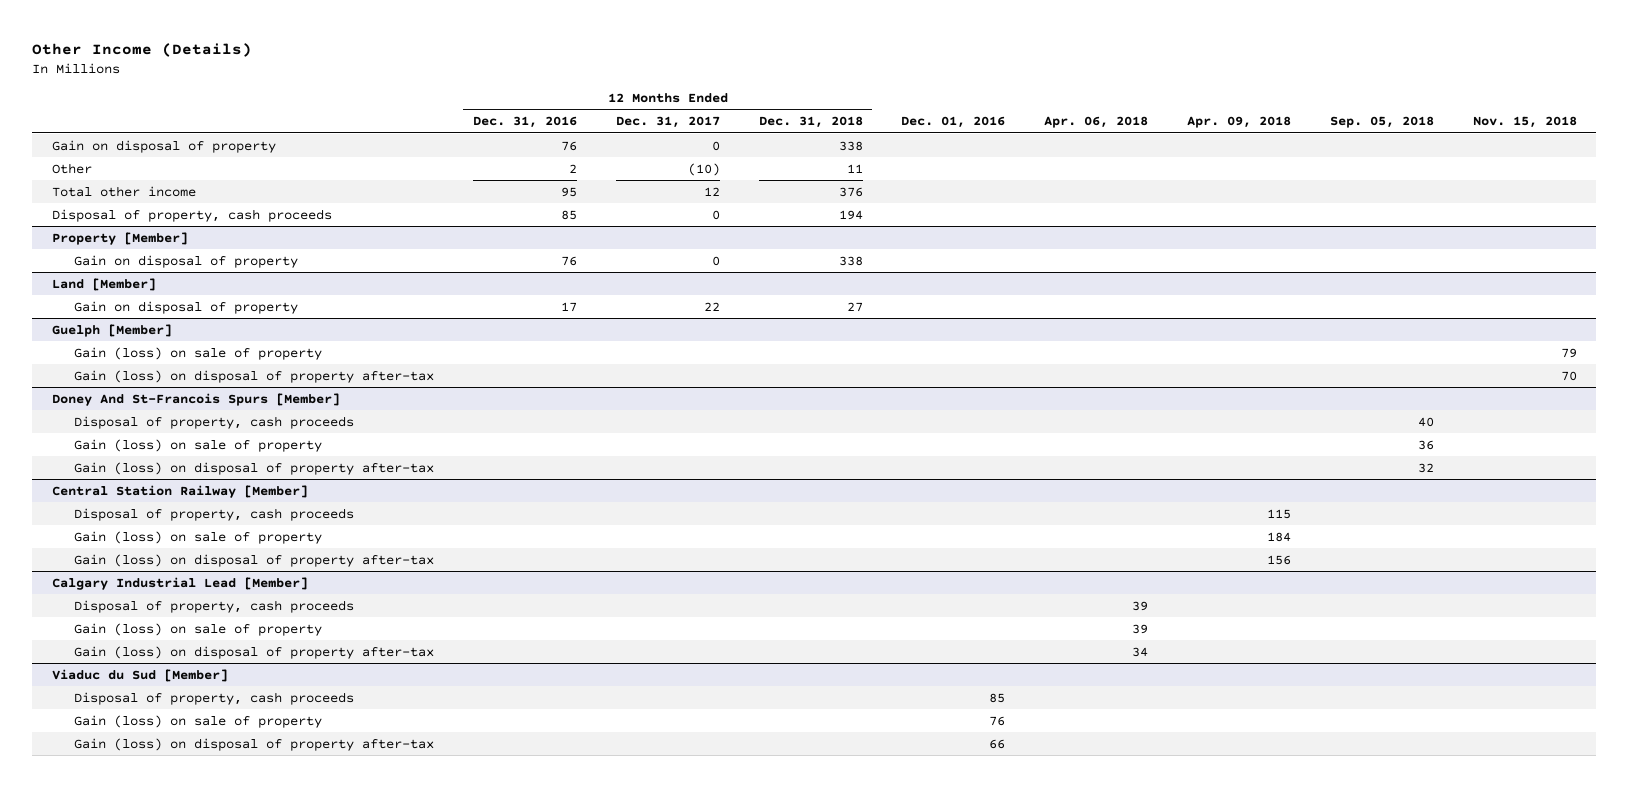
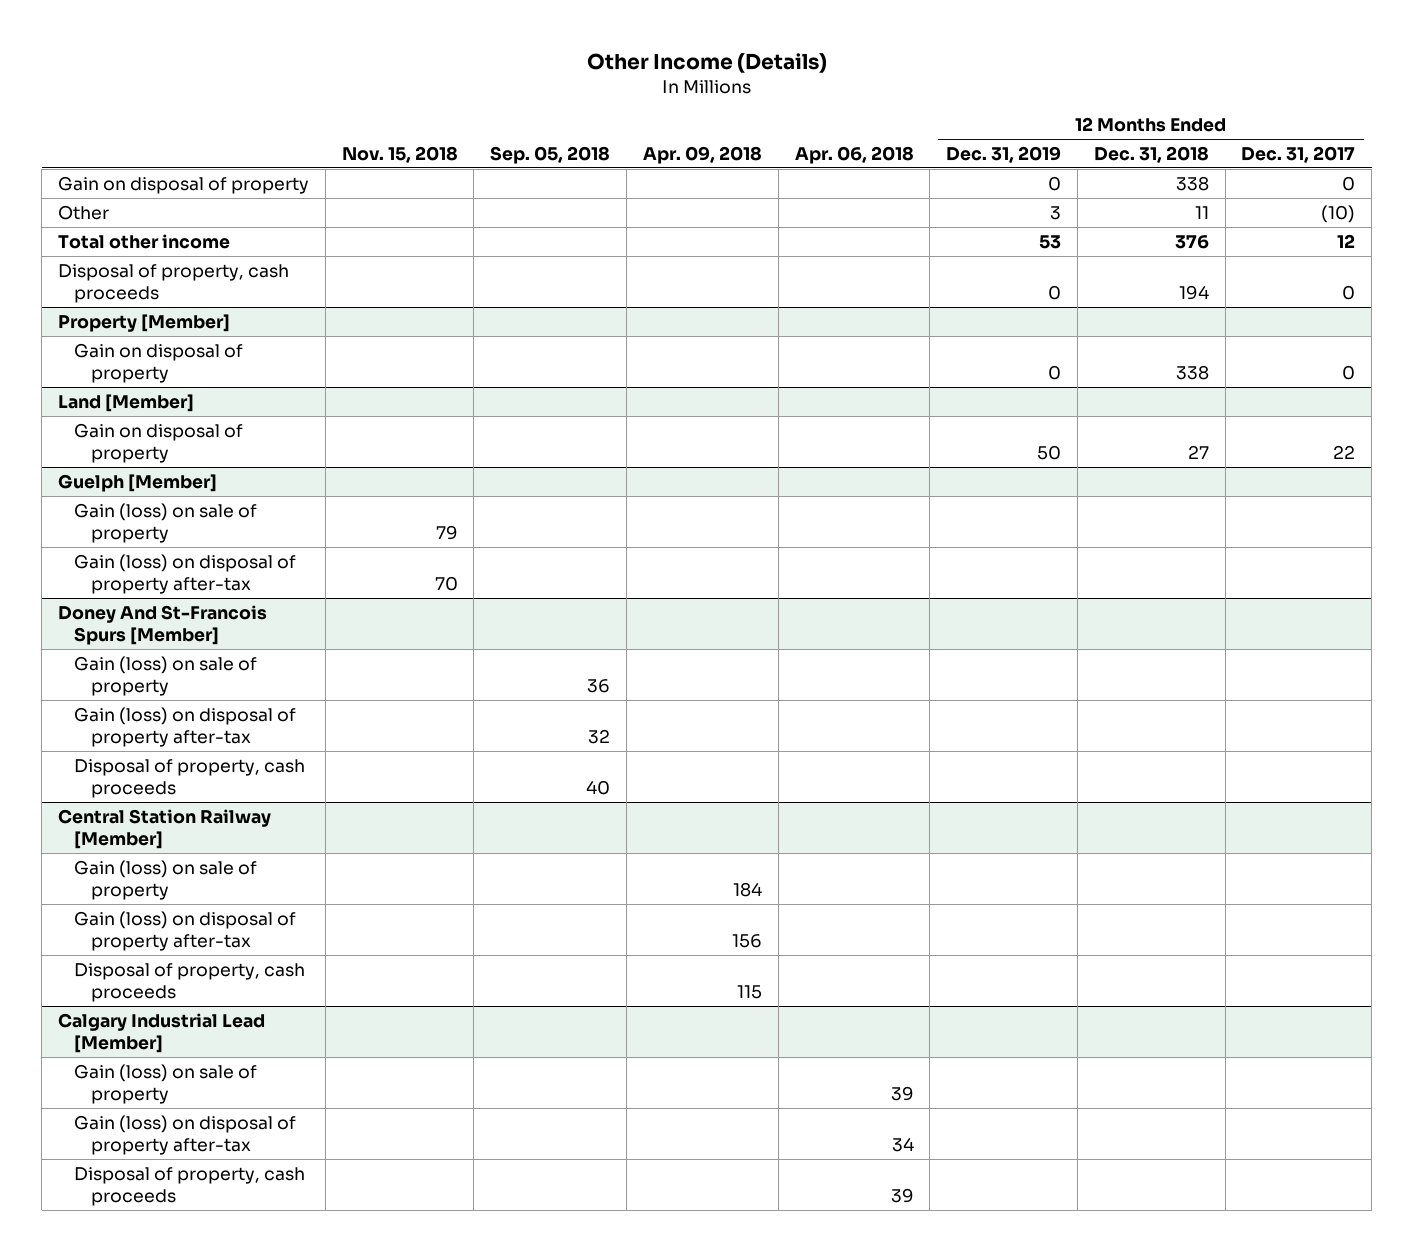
- | 12 Months Ended Dec. 31, 2016 | 12 Months Ended Dec. 31, 2017 | 12 Months Ended Dec. 31, 2018 | Dec. 01, 2016 | Apr. 06, 2018 | Apr. 09, 2018 | Sep. 05, 2018 | Nov. 15, 2018
+ | Nov. 15, 2018 | Sep. 05, 2018 | Apr. 09, 2018 | Apr. 06, 2018 | 12 Months Ended Dec. 31, 2019 | 12 Months Ended Dec. 31, 2018 | 12 Months Ended Dec. 31, 2017
@ Doney And St-Francois Spurs [Member]
moved down: Disposal of property, cash proceeds | | 40 | | | | |
@ Central Station Railway [Member]
moved down: Disposal of property, cash proceeds | | | 115 | | | |
- Viaduc du Sud [Member]
- Disposal of property, cash proceeds | | | | 85 | | | |
- Gain (loss) on sale of property | | | | 76 | | | |
- Gain (loss) on disposal of property after-tax | | | | 66 | | | |
@ Calgary Industrial Lead [Member]
moved down: Disposal of property, cash proceeds | | | | 39 | | |

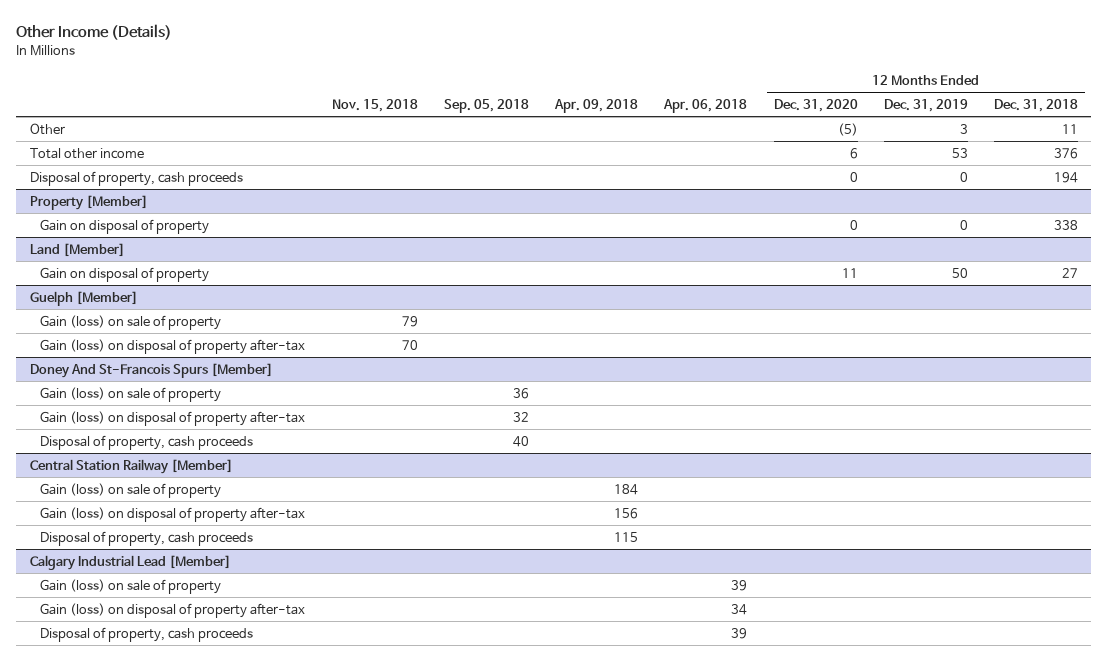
- | Nov. 15, 2018 | Sep. 05, 2018 | Apr. 09, 2018 | Apr. 06, 2018 | 12 Months Ended Dec. 31, 2019 | 12 Months Ended Dec. 31, 2018 | 12 Months Ended Dec. 31, 2017
+ | Nov. 15, 2018 | Sep. 05, 2018 | Apr. 09, 2018 | Apr. 06, 2018 | 12 Months Ended Dec. 31, 2020 | 12 Months Ended Dec. 31, 2019 | 12 Months Ended Dec. 31, 2018
- Gain on disposal of property | | | | | 0 | 338 | 0

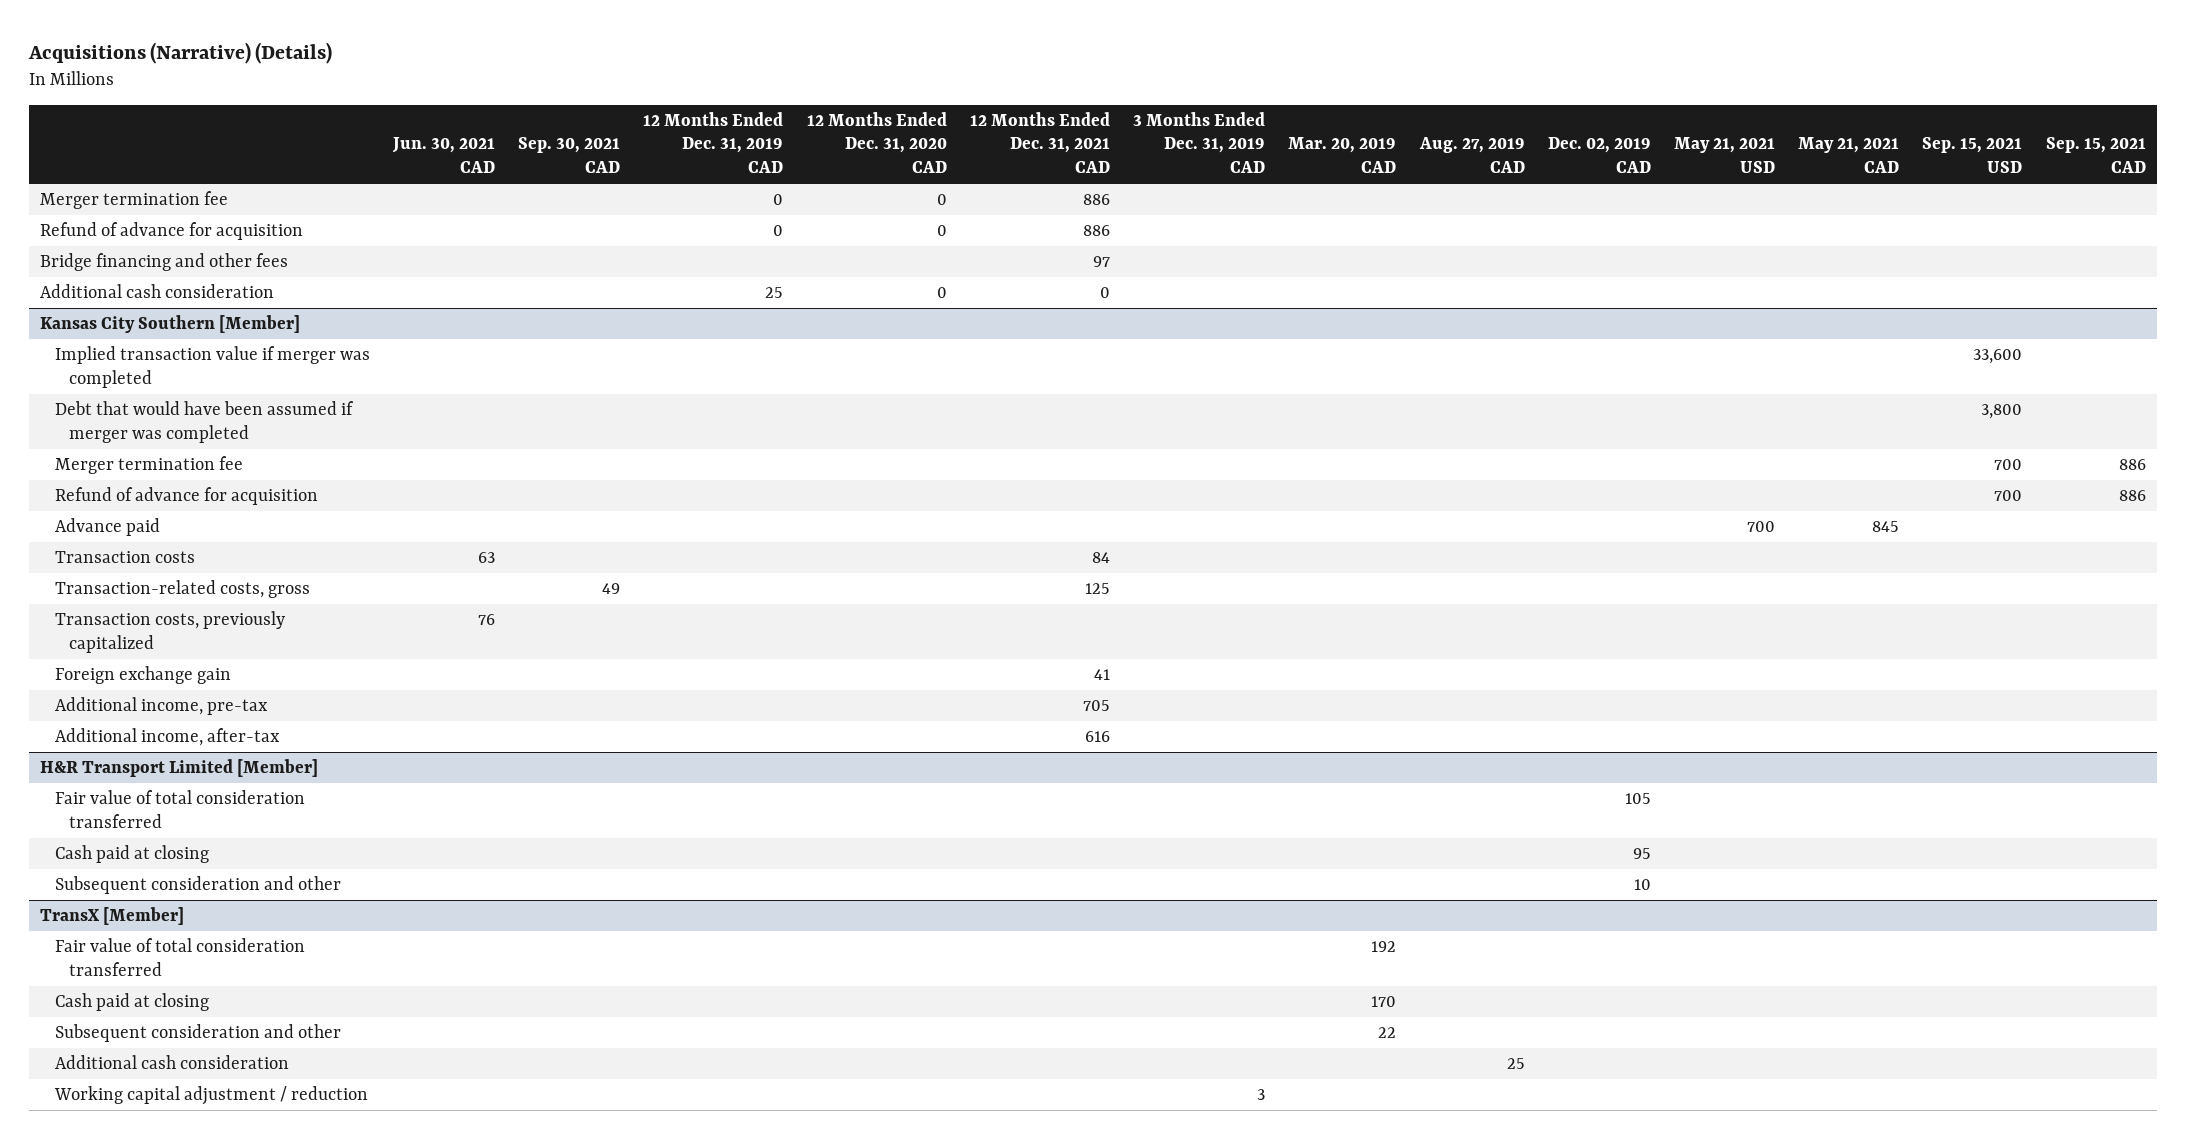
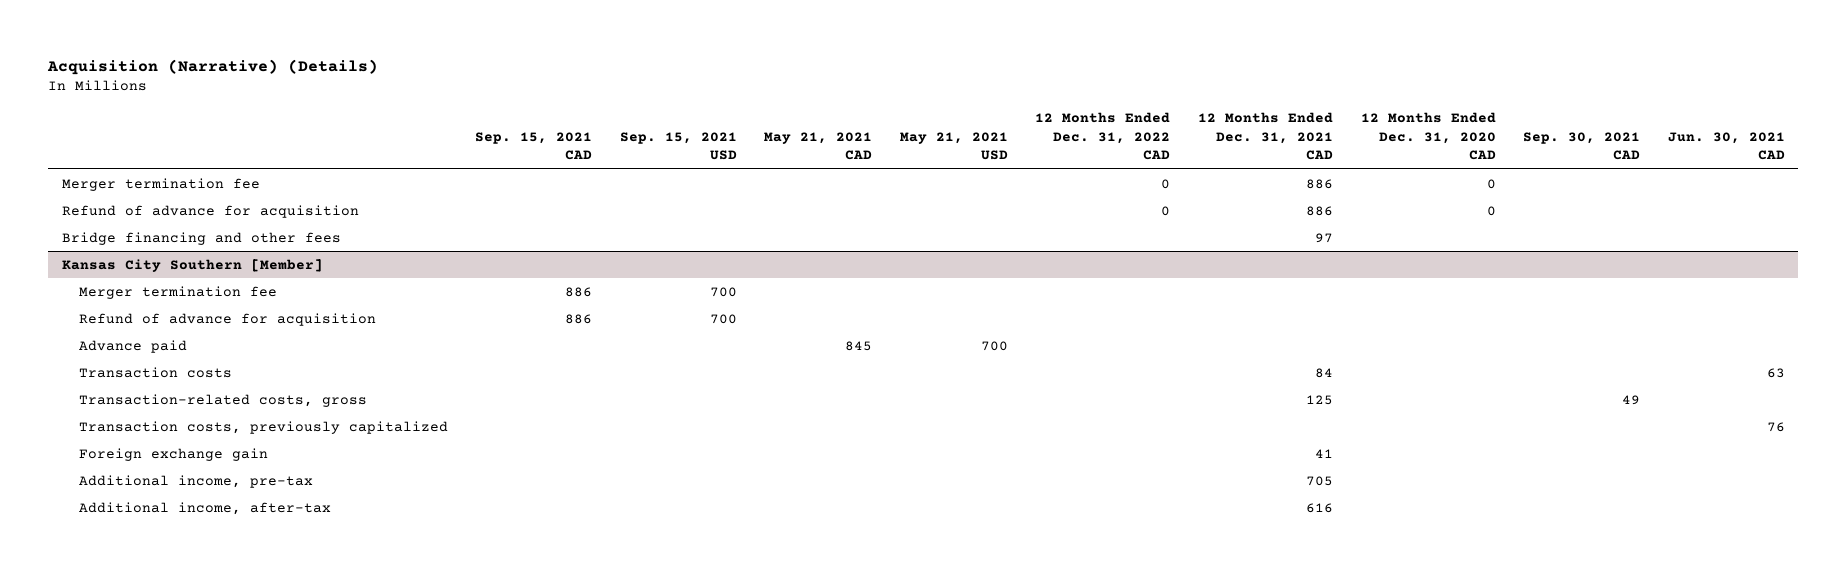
- Acquisitions (Narrative) (Details)
+ Acquisition (Narrative) (Details)
- | Jun. 30, 2021 CAD | Sep. 30, 2021 CAD | 12 Months Ended Dec. 31, 2019 CAD | 12 Months Ended Dec. 31, 2020 CAD | 12 Months Ended Dec. 31, 2021 CAD | 3 Months Ended Dec. 31, 2019 CAD | Mar. 20, 2019 CAD | Aug. 27, 2019 CAD | Dec. 02, 2019 CAD | May 21, 2021 USD | May 21, 2021 CAD | Sep. 15, 2021 USD | Sep. 15, 2021 CAD
+ | Sep. 15, 2021 CAD | Sep. 15, 2021 USD | May 21, 2021 CAD | May 21, 2021 USD | 12 Months Ended Dec. 31, 2022 CAD | 12 Months Ended Dec. 31, 2021 CAD | 12 Months Ended Dec. 31, 2020 CAD | Sep. 30, 2021 CAD | Jun. 30, 2021 CAD
- Additional cash consideration | | | 25 | 0 | 0 | | | | | | | |
@ Kansas City Southern [Member]
- Implied transaction value if merger was completed | | | | | | | | | | | | 33,600 |
- Debt that would have been assumed if merger was completed | | | | | | | | | | | | 3,800 |
- H&R Transport Limited [Member]
- Fair value of total consideration transferred | | | | | | | | | 105 | | | |
- Cash paid at closing | | | | | | | | | 95 | | | |
- Subsequent consideration and other | | | | | | | | | 10 | | | |
- TransX [Member]
- Fair value of total consideration transferred | | | | | | | 192 | | | | | |
- Cash paid at closing | | | | | | | 170 | | | | | |
- Subsequent consideration and other | | | | | | | 22 | | | | | |
- Additional cash consideration | | | | | | | | 25 | | | | |
- Working capital adjustment / reduction | | | | | | 3 | | | | | | |

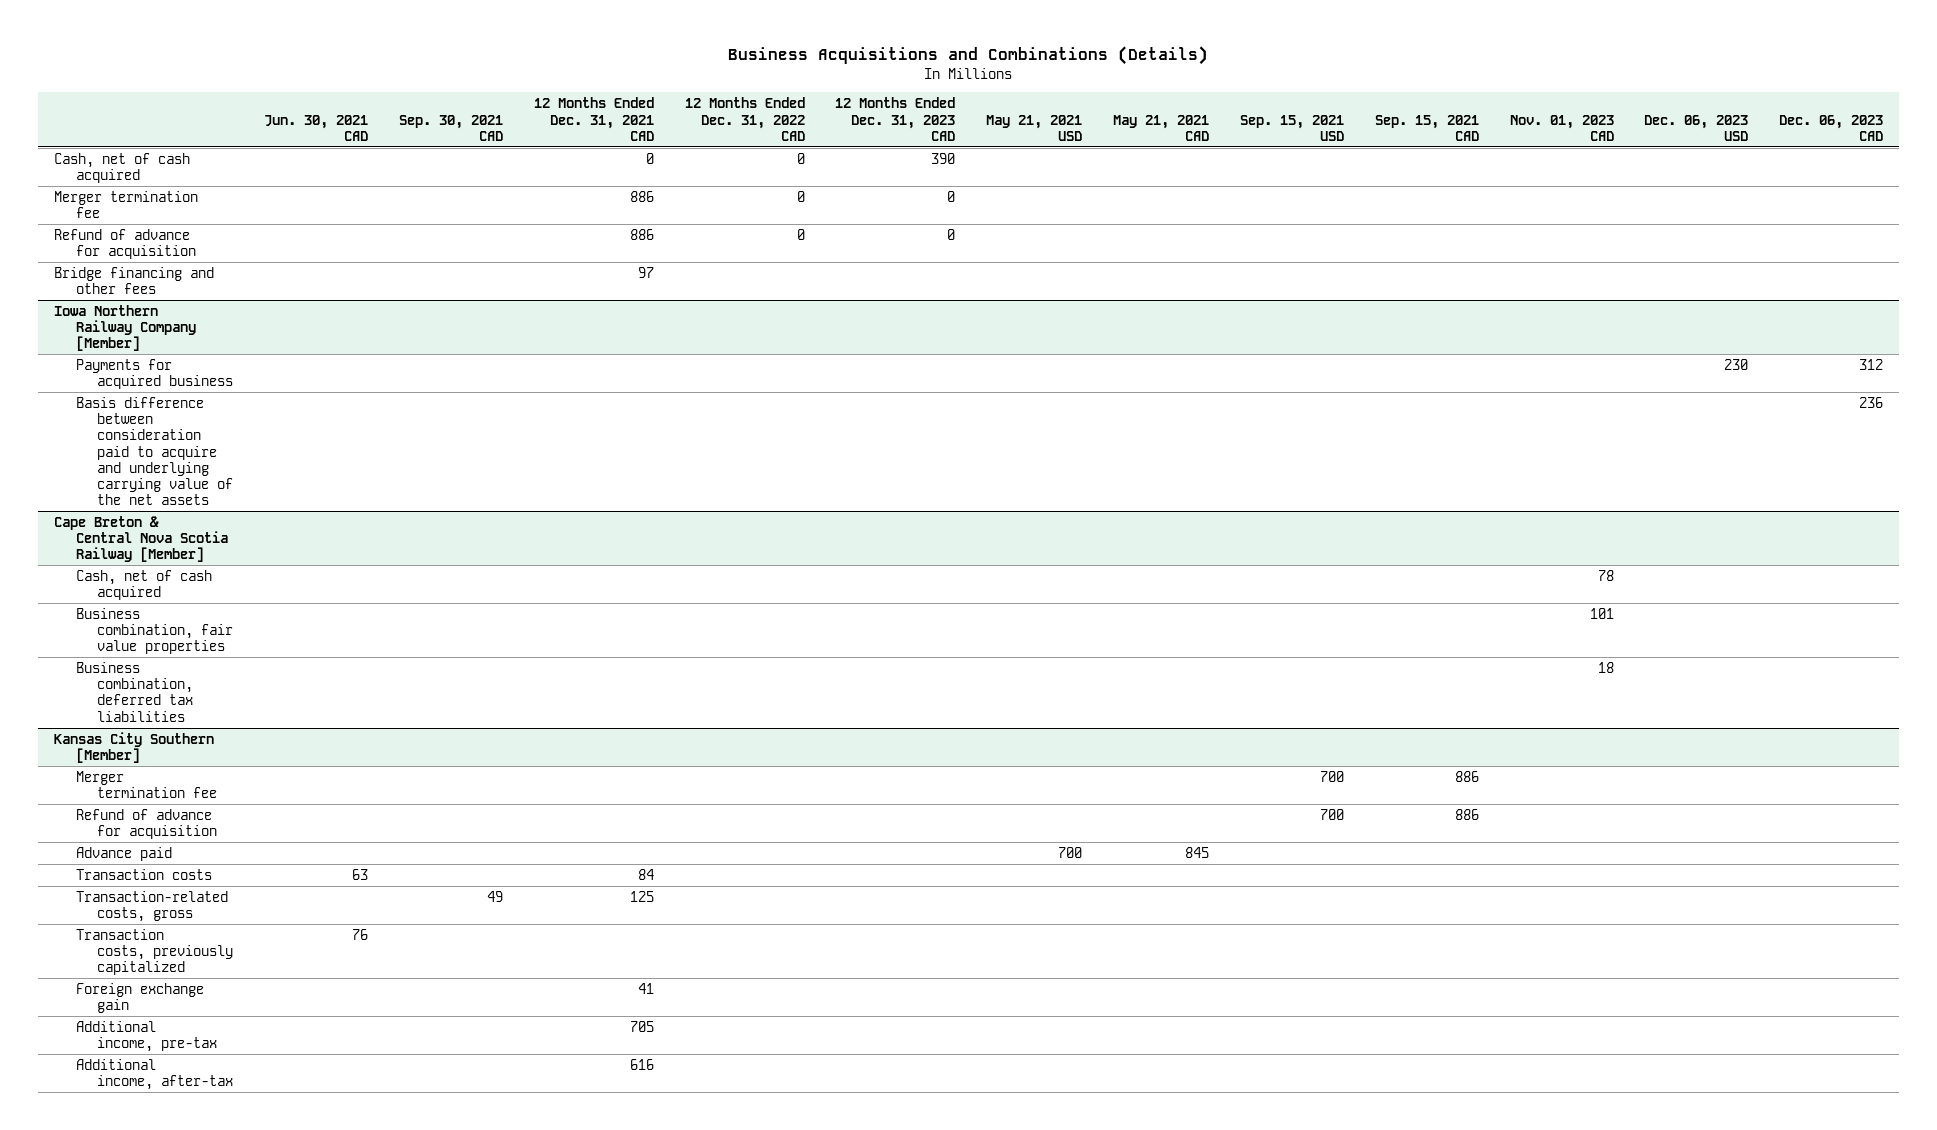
- Acquisition (Narrative) (Details)
+ Business Acquisitions and Combinations (Details)
- | Sep. 15, 2021 CAD | Sep. 15, 2021 USD | May 21, 2021 CAD | May 21, 2021 USD | 12 Months Ended Dec. 31, 2022 CAD | 12 Months Ended Dec. 31, 2021 CAD | 12 Months Ended Dec. 31, 2020 CAD | Sep. 30, 2021 CAD | Jun. 30, 2021 CAD
+ | Jun. 30, 2021 CAD | Sep. 30, 2021 CAD | 12 Months Ended Dec. 31, 2021 CAD | 12 Months Ended Dec. 31, 2022 CAD | 12 Months Ended Dec. 31, 2023 CAD | May 21, 2021 USD | May 21, 2021 CAD | Sep. 15, 2021 USD | Sep. 15, 2021 CAD | Nov. 01, 2023 CAD | Dec. 06, 2023 USD | Dec. 06, 2023 CAD
+ Cash, net of cash acquired | | | 0 | 0 | 390 | | | | | | |
+ Iowa Northern Railway Company [Member]
+ Payments for acquired business | | | | | | | | | | | 230 | 312
+ Basis difference between consideration paid to acquire and underlying carrying value of the net assets | | | | | | | | | | | | 236
+ Cape Breton & Central Nova Scotia Railway [Member]
+ Cash, net of cash acquired | | | | | | | | | | 78 | |
+ Business combination, fair value properties | | | | | | | | | | 101 | |
+ Business combination, deferred tax liabilities | | | | | | | | | | 18 | |

